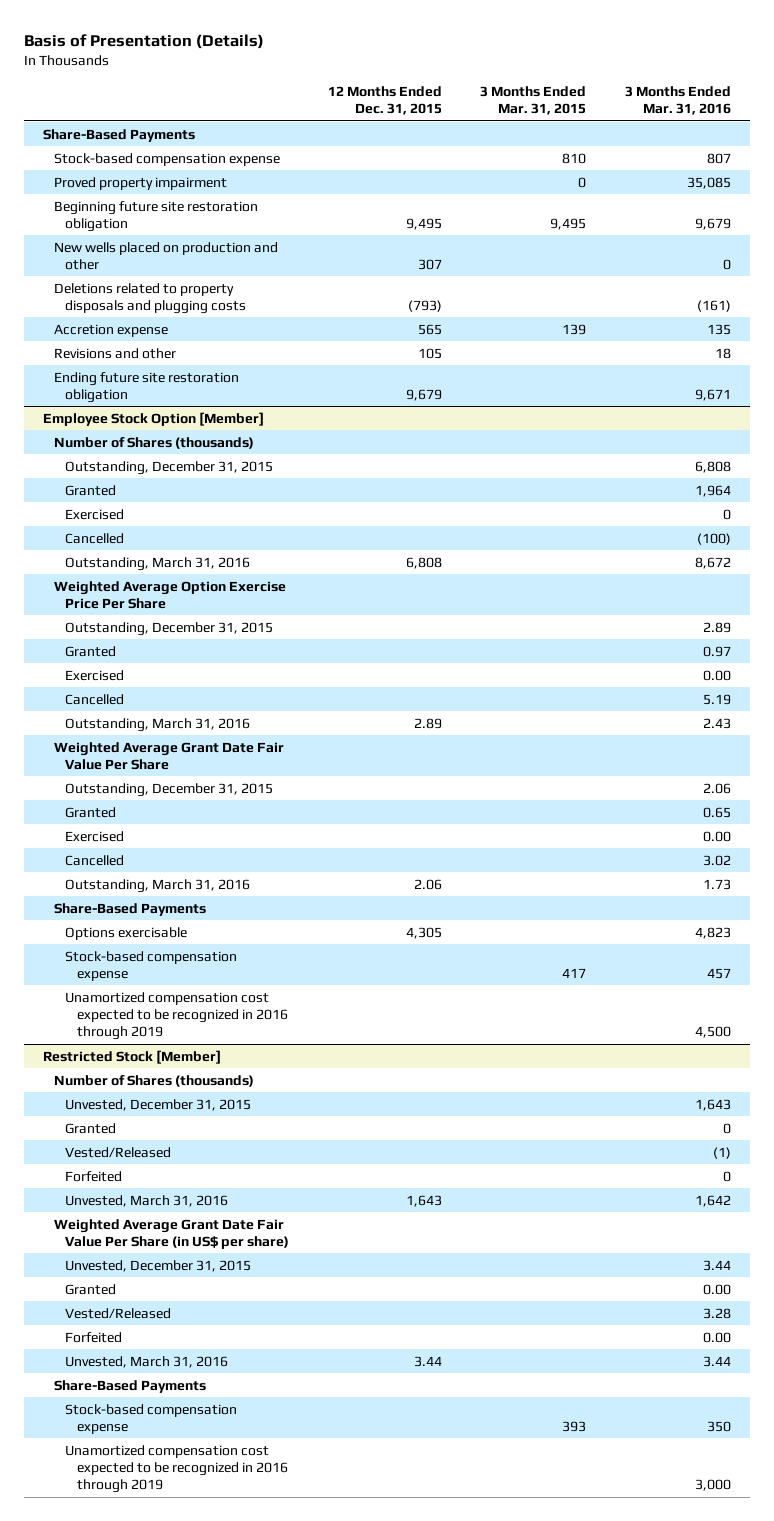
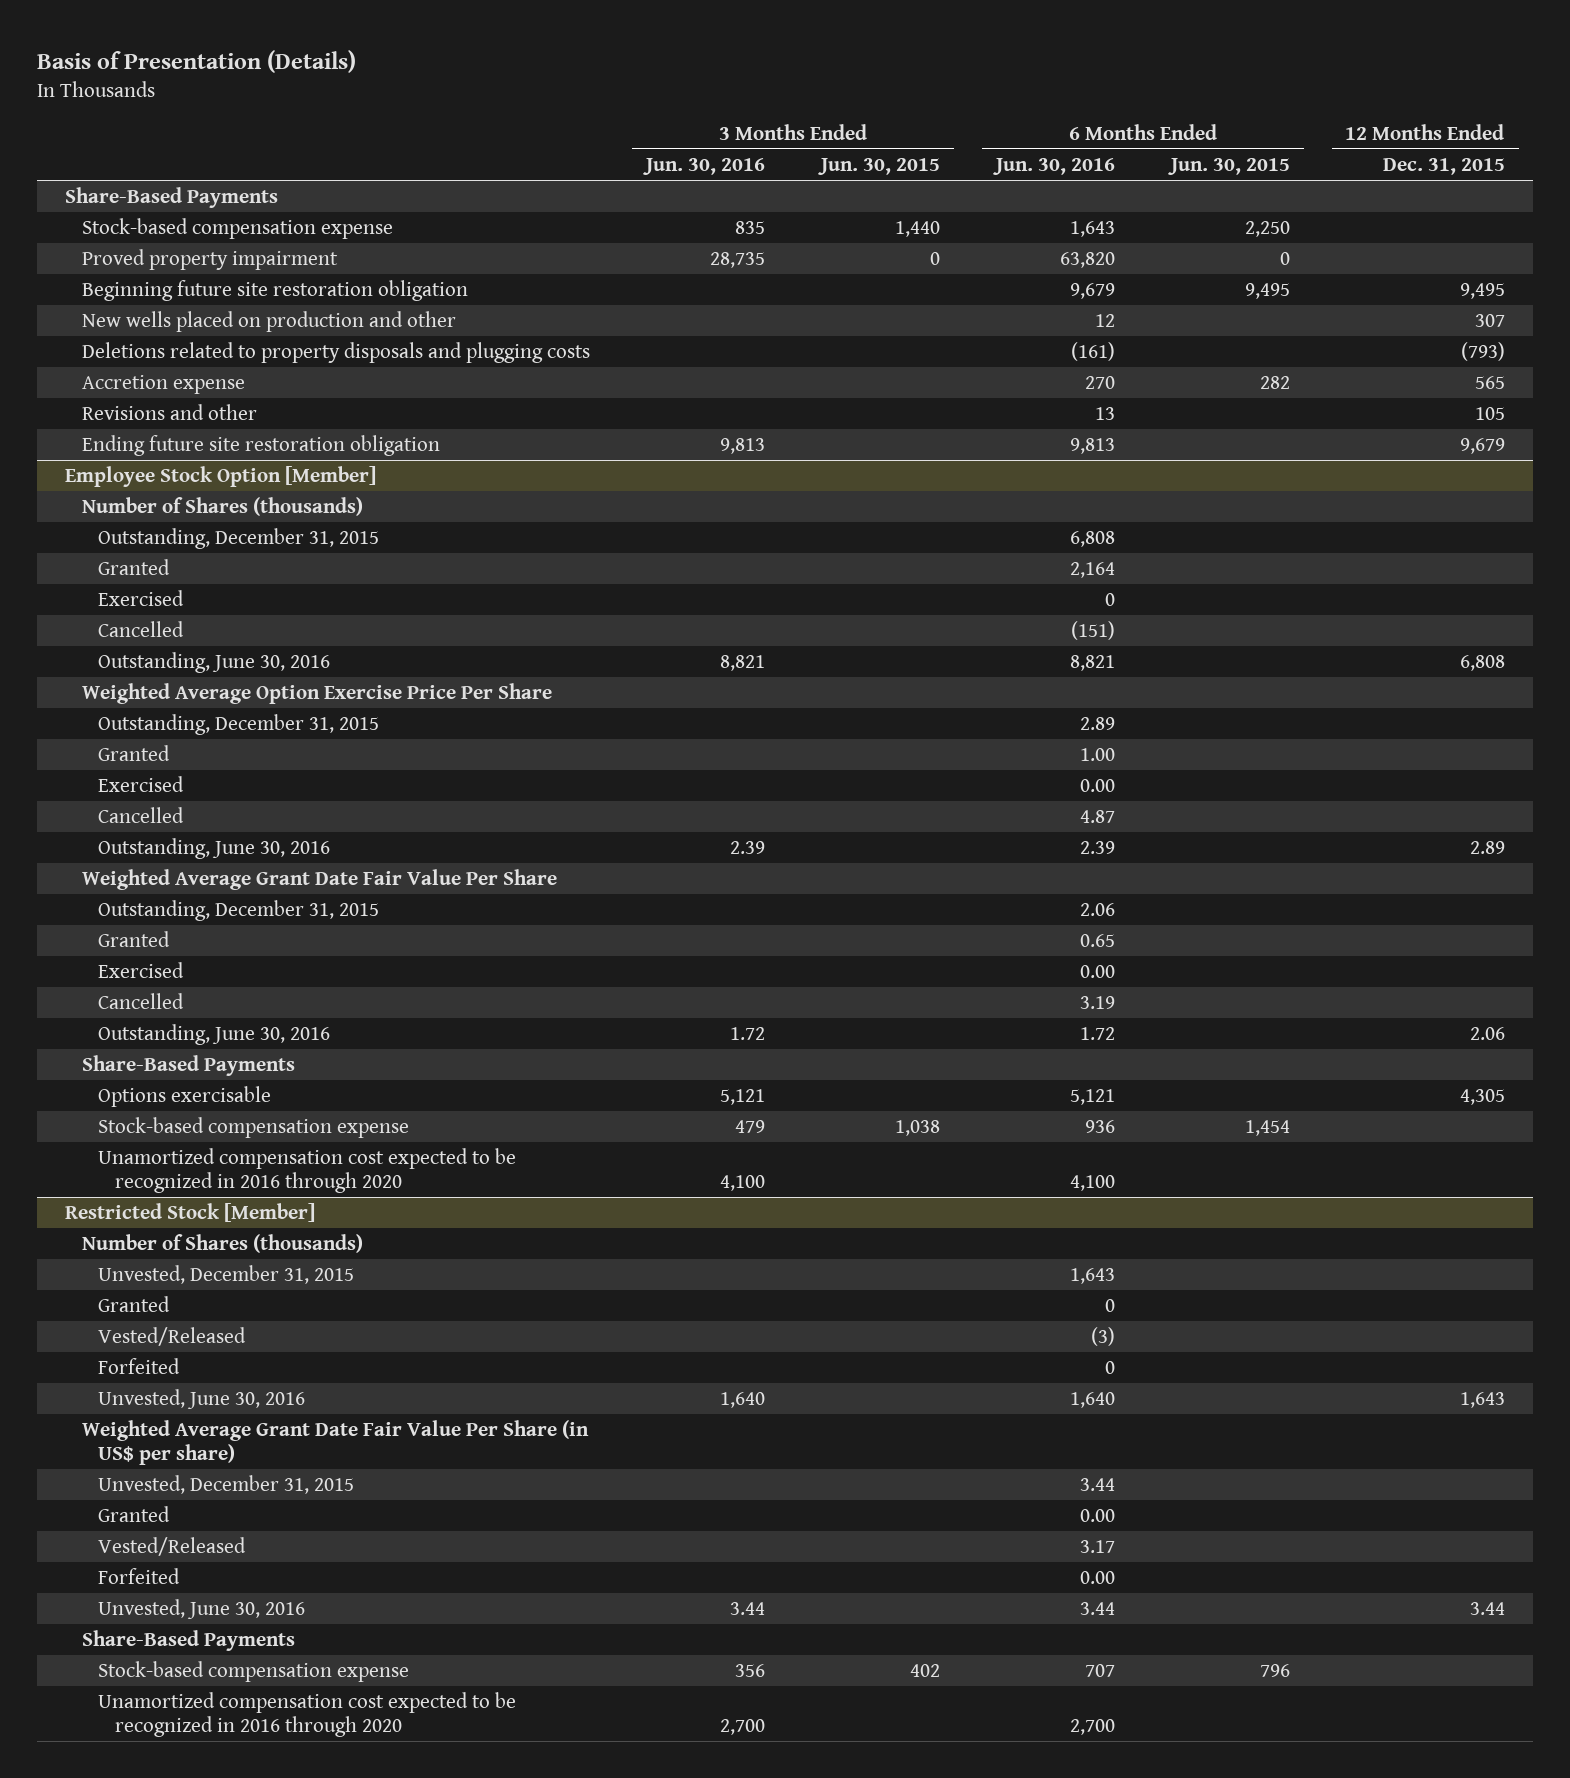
- | 12 Months Ended Dec. 31, 2015 | 3 Months Ended Mar. 31, 2015 | 3 Months Ended Mar. 31, 2016
+ | 3 Months Ended Jun. 30, 2016 | 3 Months Ended Jun. 30, 2015 | 6 Months Ended Jun. 30, 2016 | 6 Months Ended Jun. 30, 2015 | 12 Months Ended Dec. 31, 2015
@ Employee Stock Option [Member]
- Outstanding, March 31, 2016 | 6,808 | | 8,672
+ Outstanding, June 30, 2016 | 8,821 | | 8,821 | | 6,808
- Outstanding, March 31, 2016 | 2.89 | | 2.43
+ Outstanding, June 30, 2016 | 2.39 | | 2.39 | | 2.89
- Outstanding, March 31, 2016 | 2.06 | | 1.73
+ Outstanding, June 30, 2016 | 1.72 | | 1.72 | | 2.06
- Unamortized compensation cost expected to be recognized in 2016 through 2019 | | | 4,500
+ Unamortized compensation cost expected to be recognized in 2016 through 2020 | 4,100 | | 4,100 | |
@ Restricted Stock [Member]
- Unvested, March 31, 2016 | 1,643 | | 1,642
+ Unvested, June 30, 2016 | 1,640 | | 1,640 | | 1,643
- Unvested, March 31, 2016 | 3.44 | | 3.44
+ Unvested, June 30, 2016 | 3.44 | | 3.44 | | 3.44
- Unamortized compensation cost expected to be recognized in 2016 through 2019 | | | 3,000
+ Unamortized compensation cost expected to be recognized in 2016 through 2020 | 2,700 | | 2,700 | |

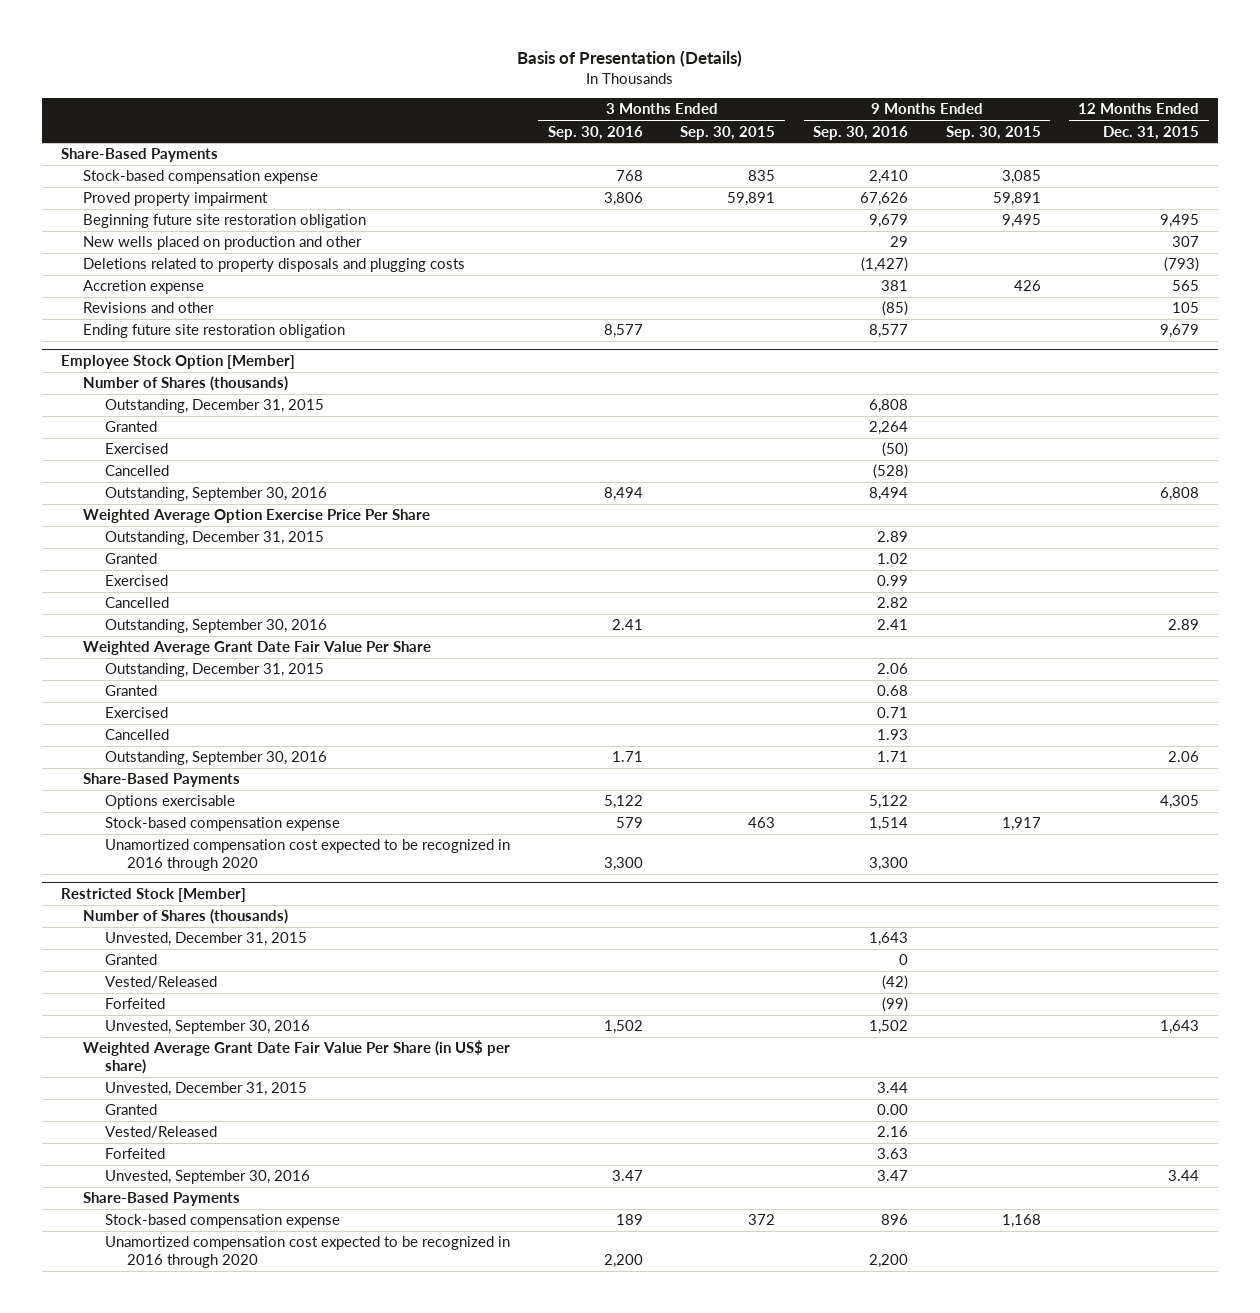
- | 3 Months Ended Jun. 30, 2016 | 3 Months Ended Jun. 30, 2015 | 6 Months Ended Jun. 30, 2016 | 6 Months Ended Jun. 30, 2015 | 12 Months Ended Dec. 31, 2015
+ | 3 Months Ended Sep. 30, 2016 | 3 Months Ended Sep. 30, 2015 | 9 Months Ended Sep. 30, 2016 | 9 Months Ended Sep. 30, 2015 | 12 Months Ended Dec. 31, 2015
@ Employee Stock Option [Member]
- Outstanding, June 30, 2016 | 8,821 | | 8,821 | | 6,808
+ Outstanding, September 30, 2016 | 8,494 | | 8,494 | | 6,808
- Outstanding, June 30, 2016 | 2.39 | | 2.39 | | 2.89
+ Outstanding, September 30, 2016 | 2.41 | | 2.41 | | 2.89
- Outstanding, June 30, 2016 | 1.72 | | 1.72 | | 2.06
+ Outstanding, September 30, 2016 | 1.71 | | 1.71 | | 2.06
@ Restricted Stock [Member]
- Unvested, June 30, 2016 | 1,640 | | 1,640 | | 1,643
+ Unvested, September 30, 2016 | 1,502 | | 1,502 | | 1,643
- Unvested, June 30, 2016 | 3.44 | | 3.44 | | 3.44
+ Unvested, September 30, 2016 | 3.47 | | 3.47 | | 3.44

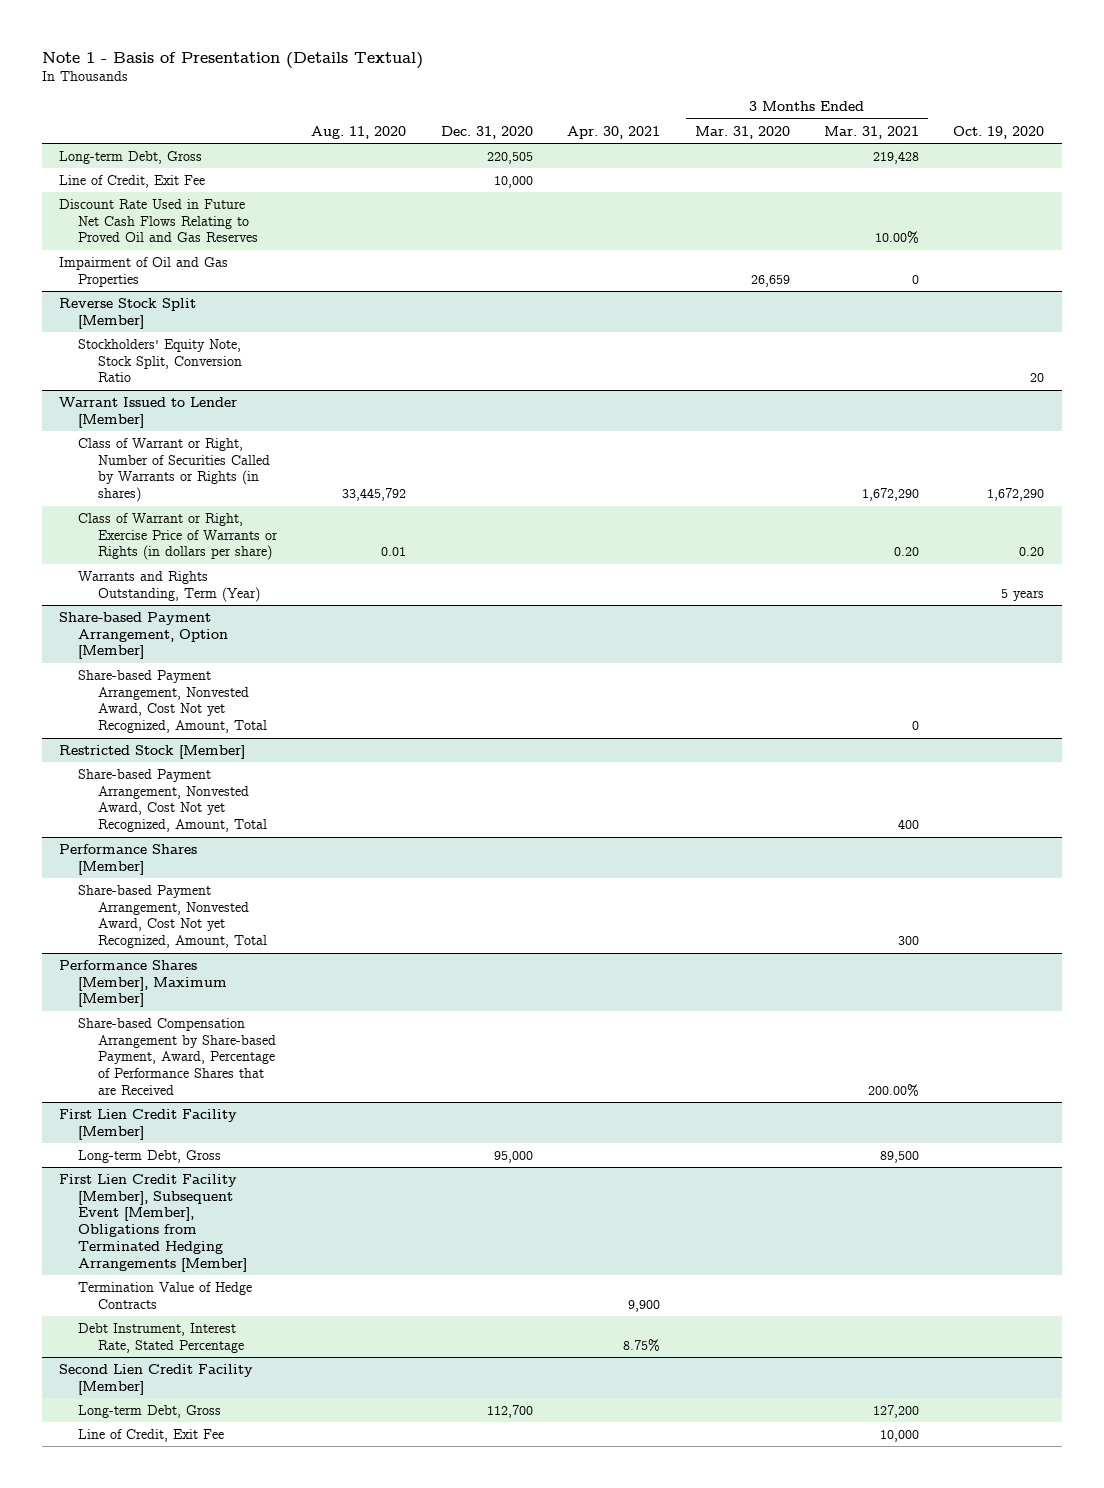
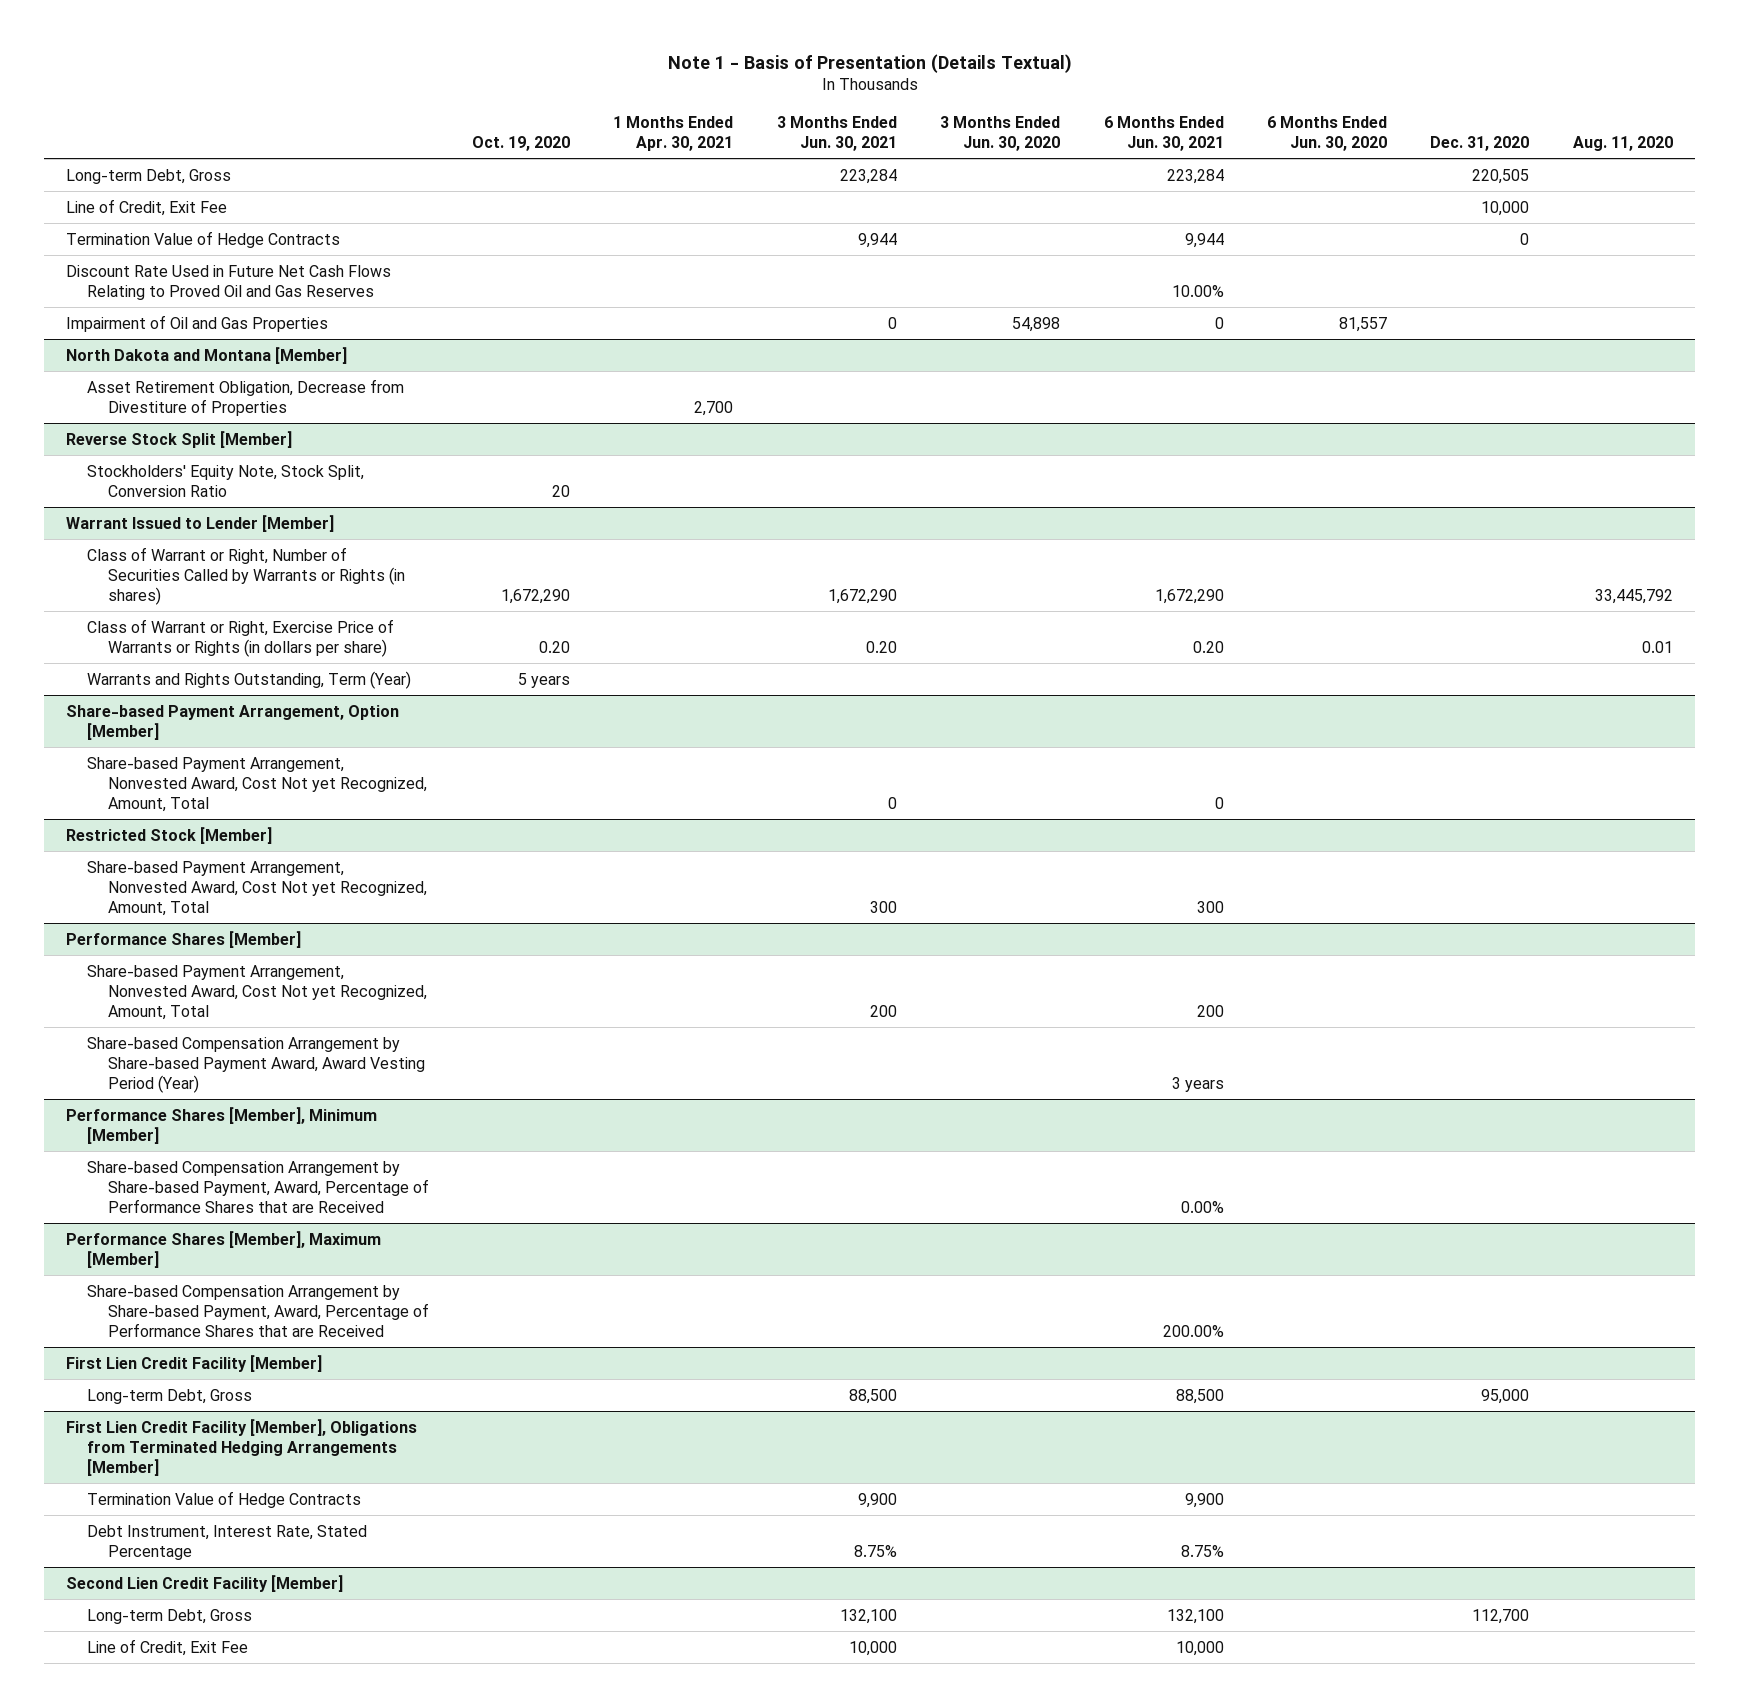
- | Aug. 11, 2020 | Dec. 31, 2020 | Apr. 30, 2021 | 3 Months Ended Mar. 31, 2020 | 3 Months Ended Mar. 31, 2021 | Oct. 19, 2020
+ | Oct. 19, 2020 | 1 Months Ended Apr. 30, 2021 | 3 Months Ended Jun. 30, 2021 | 3 Months Ended Jun. 30, 2020 | 6 Months Ended Jun. 30, 2021 | 6 Months Ended Jun. 30, 2020 | Dec. 31, 2020 | Aug. 11, 2020
+ Termination Value of Hedge Contracts | | | 9,944 | | 9,944 | | 0 |
+ North Dakota and Montana [Member]
+ Asset Retirement Obligation, Decrease from Divestiture of Properties | | 2,700 | | | | | |
@ Performance Shares [Member]
+ Share-based Compensation Arrangement by Share-based Payment Award, Award Vesting Period (Year) | | | | | 3 years | | |
+ Performance Shares [Member], Minimum [Member]
+ Share-based Compensation Arrangement by Share-based Payment, Award, Percentage of Performance Shares that are Received | | | | | 0.00% | | |
- First Lien Credit Facility [Member], Subsequent Event [Member], Obligations from Terminated Hedging Arrangements [Member]
+ First Lien Credit Facility [Member], Obligations from Terminated Hedging Arrangements [Member]

